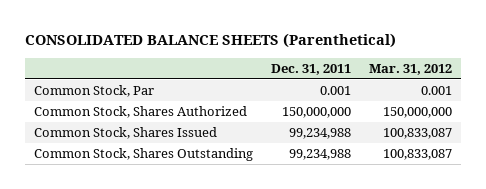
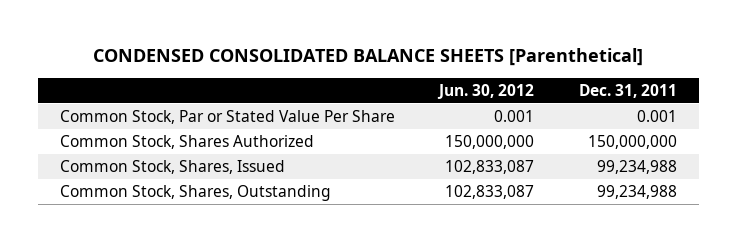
- CONSOLIDATED BALANCE SHEETS (Parenthetical)
+ CONDENSED CONSOLIDATED BALANCE SHEETS [Parenthetical]
- | Dec. 31, 2011 | Mar. 31, 2012
+ | Jun. 30, 2012 | Dec. 31, 2011
- Common Stock, Par | 0.001 | 0.001
+ Common Stock, Par or Stated Value Per Share | 0.001 | 0.001
- Common Stock, Shares Issued | 99,234,988 | 100,833,087
- Common Stock, Shares Outstanding | 99,234,988 | 100,833,087
+ Common Stock, Shares, Issued | 102,833,087 | 99,234,988
+ Common Stock, Shares, Outstanding | 102,833,087 | 99,234,988

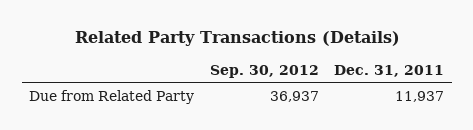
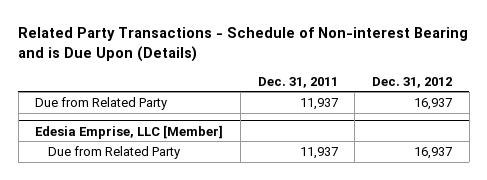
- Related Party Transactions (Details)
+ Related Party Transactions - Schedule of Non-interest Bearing and is Due Upon (Details)
- | Sep. 30, 2012 | Dec. 31, 2011
+ | Dec. 31, 2011 | Dec. 31, 2012
+ Edesia Emprise, LLC [Member]
+ Due from Related Party | 11,937 | 16,937

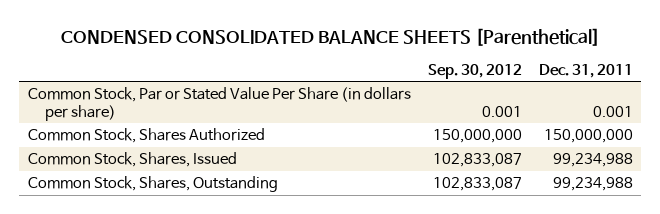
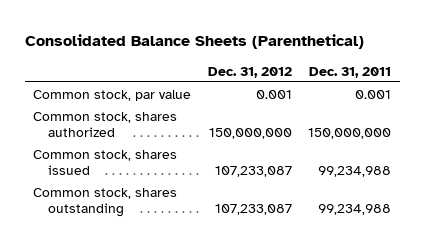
- CONDENSED CONSOLIDATED BALANCE SHEETS [Parenthetical]
+ Consolidated Balance Sheets (Parenthetical)
- | Sep. 30, 2012 | Dec. 31, 2011
+ | Dec. 31, 2012 | Dec. 31, 2011
- Common Stock, Par or Stated Value Per Share (in dollars per share) | 0.001 | 0.001
- Common Stock, Shares Authorized | 150,000,000 | 150,000,000
- Common Stock, Shares, Issued | 102,833,087 | 99,234,988
- Common Stock, Shares, Outstanding | 102,833,087 | 99,234,988
+ Common stock, par value | 0.001 | 0.001
+ Common stock, shares authorized | 150,000,000 | 150,000,000
+ Common stock, shares issued | 107,233,087 | 99,234,988
+ Common stock, shares outstanding | 107,233,087 | 99,234,988

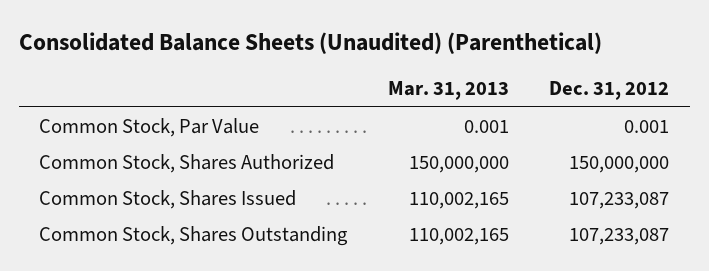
- Consolidated Balance Sheets (Parenthetical)
+ Consolidated Balance Sheets (Unaudited) (Parenthetical)
- | Dec. 31, 2012 | Dec. 31, 2011
+ | Mar. 31, 2013 | Dec. 31, 2012
- Common stock, par value | 0.001 | 0.001
- Common stock, shares authorized | 150,000,000 | 150,000,000
- Common stock, shares issued | 107,233,087 | 99,234,988
- Common stock, shares outstanding | 107,233,087 | 99,234,988
+ Common Stock, Par Value | 0.001 | 0.001
+ Common Stock, Shares Authorized | 150,000,000 | 150,000,000
+ Common Stock, Shares Issued | 110,002,165 | 107,233,087
+ Common Stock, Shares Outstanding | 110,002,165 | 107,233,087

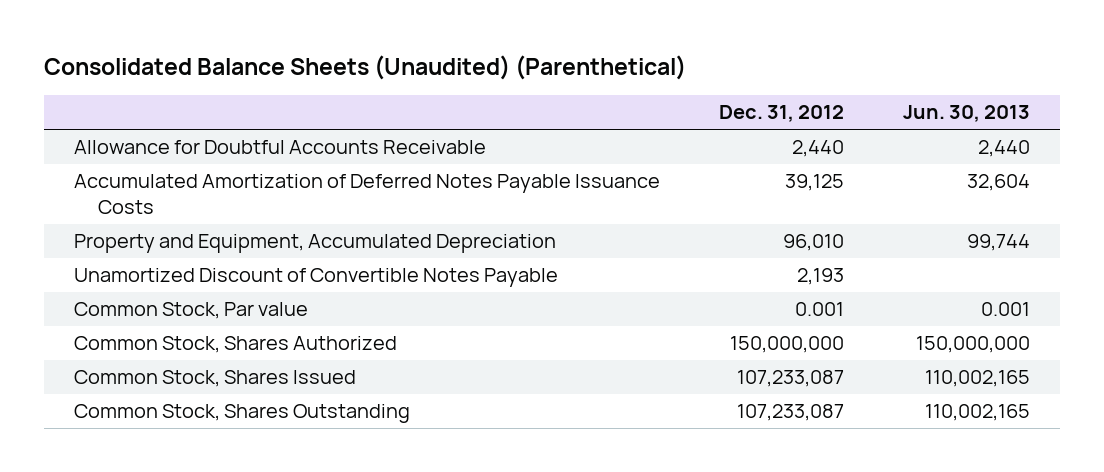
- | Mar. 31, 2013 | Dec. 31, 2012
+ | Dec. 31, 2012 | Jun. 30, 2013
- Common Stock, Par Value | 0.001 | 0.001
+ Allowance for Doubtful Accounts Receivable | 2,440 | 2,440
+ Accumulated Amortization of Deferred Notes Payable Issuance Costs | 39,125 | 32,604
+ Property and Equipment, Accumulated Depreciation | 96,010 | 99,744
+ Unamortized Discount of Convertible Notes Payable | 2,193 |
+ Common Stock, Par value | 0.001 | 0.001

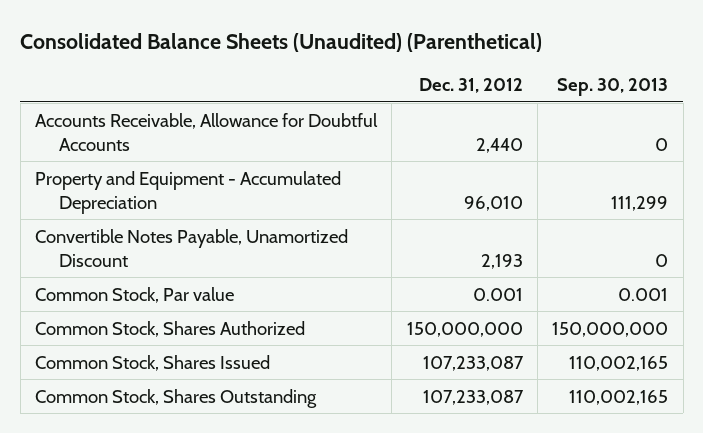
- | Dec. 31, 2012 | Jun. 30, 2013
+ | Dec. 31, 2012 | Sep. 30, 2013
- Allowance for Doubtful Accounts Receivable | 2,440 | 2,440
- Accumulated Amortization of Deferred Notes Payable Issuance Costs | 39,125 | 32,604
- Property and Equipment, Accumulated Depreciation | 96,010 | 99,744
- Unamortized Discount of Convertible Notes Payable | 2,193 |
+ Accounts Receivable, Allowance for Doubtful Accounts | 2,440 | 0
+ Property and Equipment - Accumulated Depreciation | 96,010 | 111,299
+ Convertible Notes Payable, Unamortized Discount | 2,193 | 0

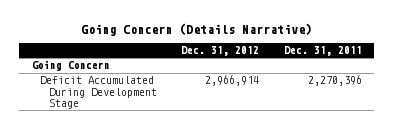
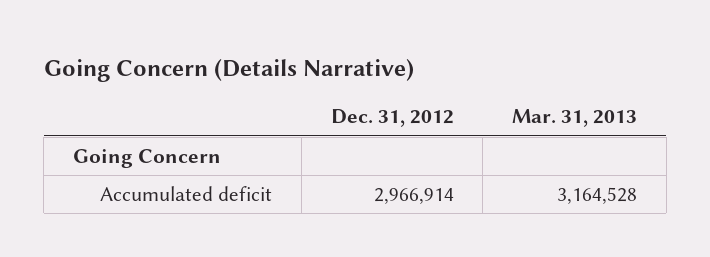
- | Dec. 31, 2012 | Dec. 31, 2011
+ | Dec. 31, 2012 | Mar. 31, 2013
- Deficit Accumulated During Development Stage | 2,966,914 | 2,270,396
+ Accumulated deficit | 2,966,914 | 3,164,528

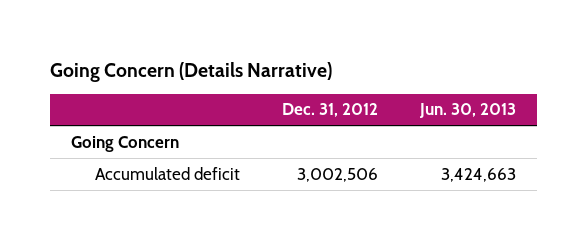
- | Dec. 31, 2012 | Mar. 31, 2013
+ | Dec. 31, 2012 | Jun. 30, 2013
- Accumulated deficit | 2,966,914 | 3,164,528
+ Accumulated deficit | 3,002,506 | 3,424,663

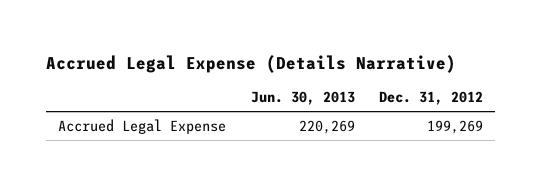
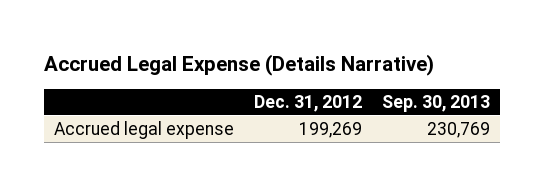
- | Jun. 30, 2013 | Dec. 31, 2012
+ | Dec. 31, 2012 | Sep. 30, 2013
- Accrued Legal Expense | 220,269 | 199,269
+ Accrued legal expense | 199,269 | 230,769

